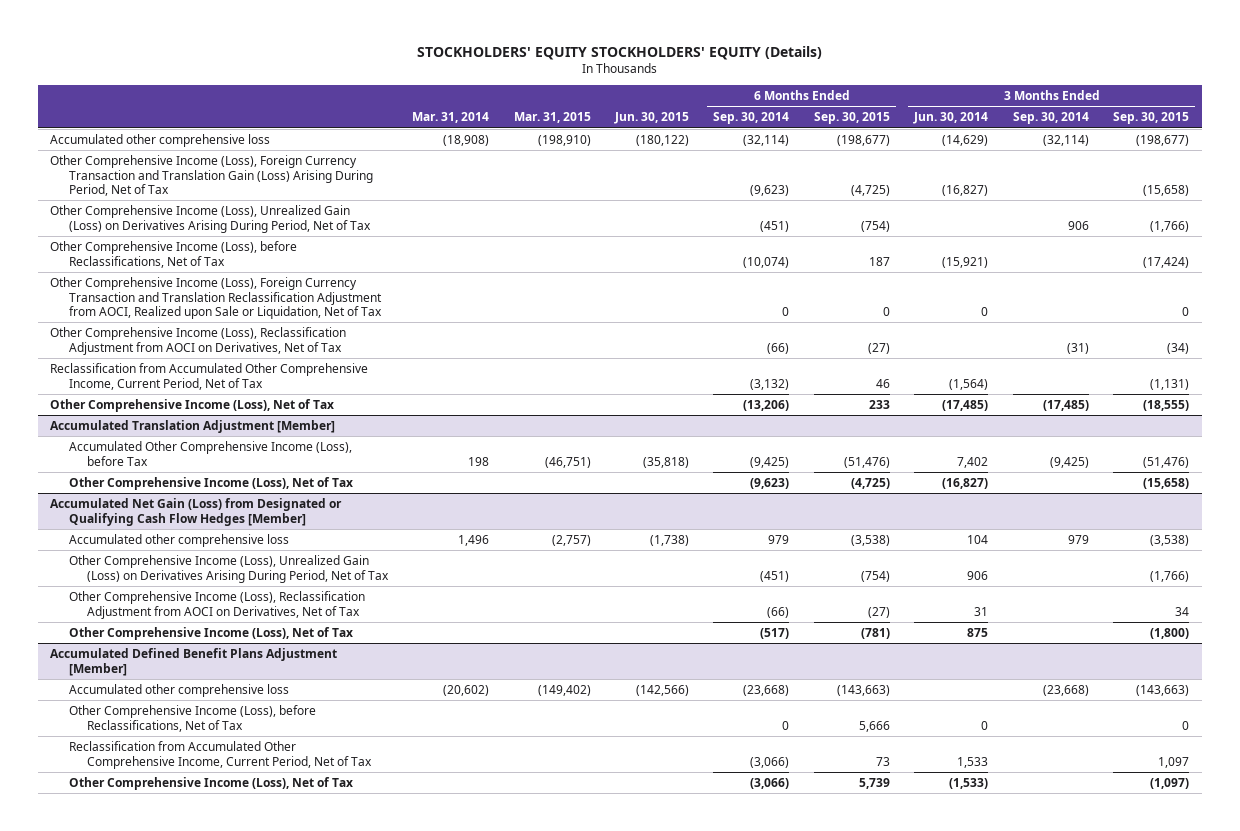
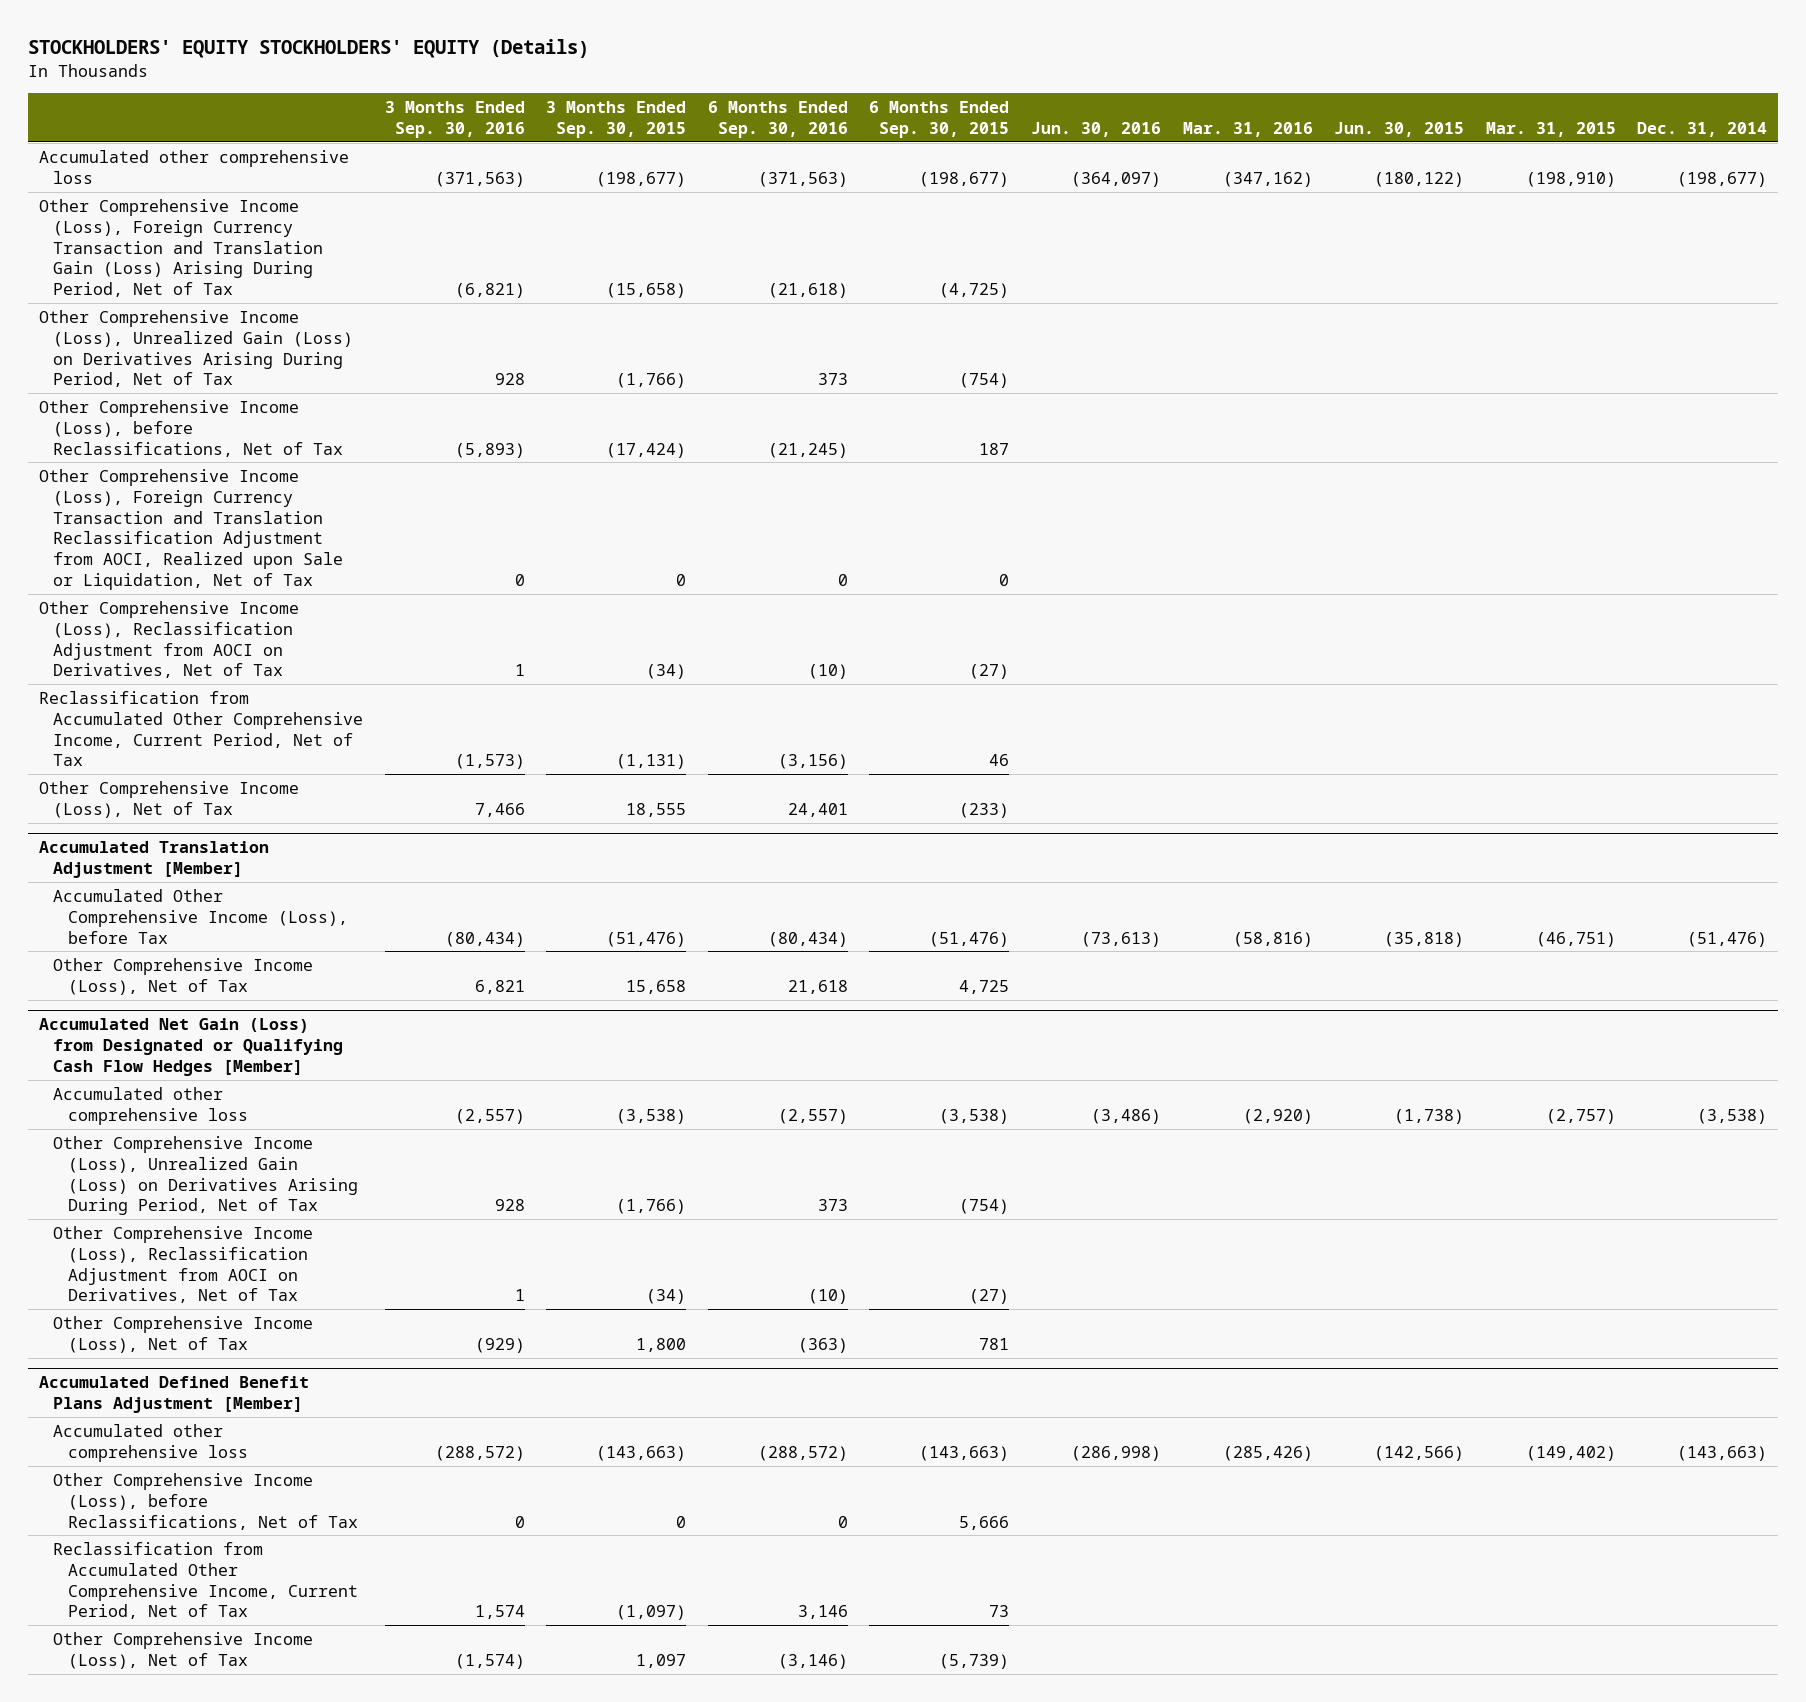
- | Mar. 31, 2014 | Mar. 31, 2015 | Jun. 30, 2015 | 6 Months Ended Sep. 30, 2014 | 6 Months Ended Sep. 30, 2015 | 3 Months Ended Jun. 30, 2014 | 3 Months Ended Sep. 30, 2014 | 3 Months Ended Sep. 30, 2015
+ | 3 Months Ended Sep. 30, 2016 | 3 Months Ended Sep. 30, 2015 | 6 Months Ended Sep. 30, 2016 | 6 Months Ended Sep. 30, 2015 | Jun. 30, 2016 | Mar. 31, 2016 | Jun. 30, 2015 | Mar. 31, 2015 | Dec. 31, 2014
- Other Comprehensive Income (Loss), Net of Tax | | | | (13,206) | 233 | (17,485) | (17,485) | (18,555)
+ Other Comprehensive Income (Loss), Net of Tax | 7,466 | 18,555 | 24,401 | (233) | | | | |
@ Accumulated Translation Adjustment [Member]
- Other Comprehensive Income (Loss), Net of Tax | | | | (9,623) | (4,725) | (16,827) | | (15,658)
+ Other Comprehensive Income (Loss), Net of Tax | 6,821 | 15,658 | 21,618 | 4,725 | | | | |
@ Accumulated Net Gain (Loss) from Designated or Qualifying Cash Flow Hedges [Member]
- Other Comprehensive Income (Loss), Reclassification Adjustment from AOCI on Derivatives, Net of Tax | | | | (66) | (27) | 31 | | 34
- Other Comprehensive Income (Loss), Net of Tax | | | | (517) | (781) | 875 | | (1,800)
+ Other Comprehensive Income (Loss), Reclassification Adjustment from AOCI on Derivatives, Net of Tax | 1 | (34) | (10) | (27) | | | | |
+ Other Comprehensive Income (Loss), Net of Tax | (929) | 1,800 | (363) | 781 | | | | |
@ Accumulated Defined Benefit Plans Adjustment [Member]
- Reclassification from Accumulated Other Comprehensive Income, Current Period, Net of Tax | | | | (3,066) | 73 | 1,533 | | 1,097
- Other Comprehensive Income (Loss), Net of Tax | | | | (3,066) | 5,739 | (1,533) | | (1,097)
+ Reclassification from Accumulated Other Comprehensive Income, Current Period, Net of Tax | 1,574 | (1,097) | 3,146 | 73 | | | | |
+ Other Comprehensive Income (Loss), Net of Tax | (1,574) | 1,097 | (3,146) | (5,739) | | | | |

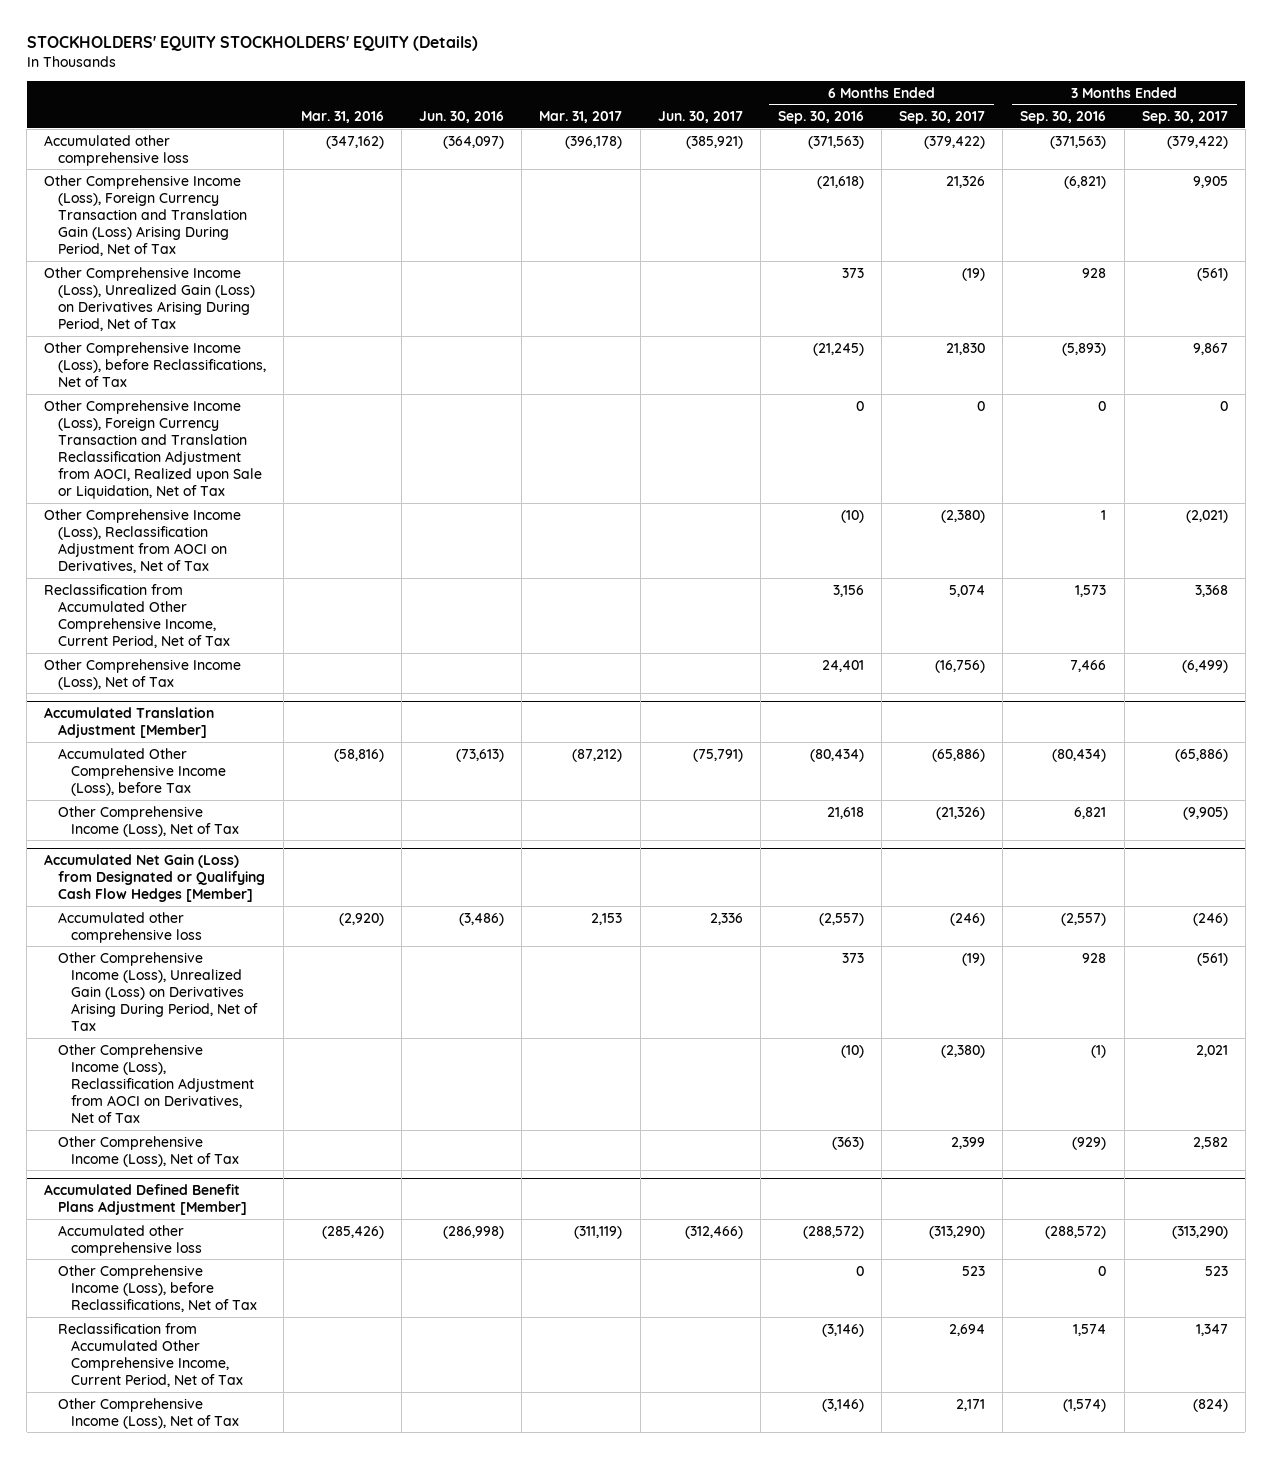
- | 3 Months Ended Sep. 30, 2016 | 3 Months Ended Sep. 30, 2015 | 6 Months Ended Sep. 30, 2016 | 6 Months Ended Sep. 30, 2015 | Jun. 30, 2016 | Mar. 31, 2016 | Jun. 30, 2015 | Mar. 31, 2015 | Dec. 31, 2014
+ | Mar. 31, 2016 | Jun. 30, 2016 | Mar. 31, 2017 | Jun. 30, 2017 | 6 Months Ended Sep. 30, 2016 | 6 Months Ended Sep. 30, 2017 | 3 Months Ended Sep. 30, 2016 | 3 Months Ended Sep. 30, 2017
- Reclassification from Accumulated Other Comprehensive Income, Current Period, Net of Tax | (1,573) | (1,131) | (3,156) | 46 | | | | |
+ Reclassification from Accumulated Other Comprehensive Income, Current Period, Net of Tax | | | | | 3,156 | 5,074 | 1,573 | 3,368
@ Accumulated Net Gain (Loss) from Designated or Qualifying Cash Flow Hedges [Member]
- Other Comprehensive Income (Loss), Reclassification Adjustment from AOCI on Derivatives, Net of Tax | 1 | (34) | (10) | (27) | | | | |
+ Other Comprehensive Income (Loss), Reclassification Adjustment from AOCI on Derivatives, Net of Tax | | | | | (10) | (2,380) | (1) | 2,021
@ Accumulated Defined Benefit Plans Adjustment [Member]
- Reclassification from Accumulated Other Comprehensive Income, Current Period, Net of Tax | 1,574 | (1,097) | 3,146 | 73 | | | | |
+ Reclassification from Accumulated Other Comprehensive Income, Current Period, Net of Tax | | | | | (3,146) | 2,694 | 1,574 | 1,347

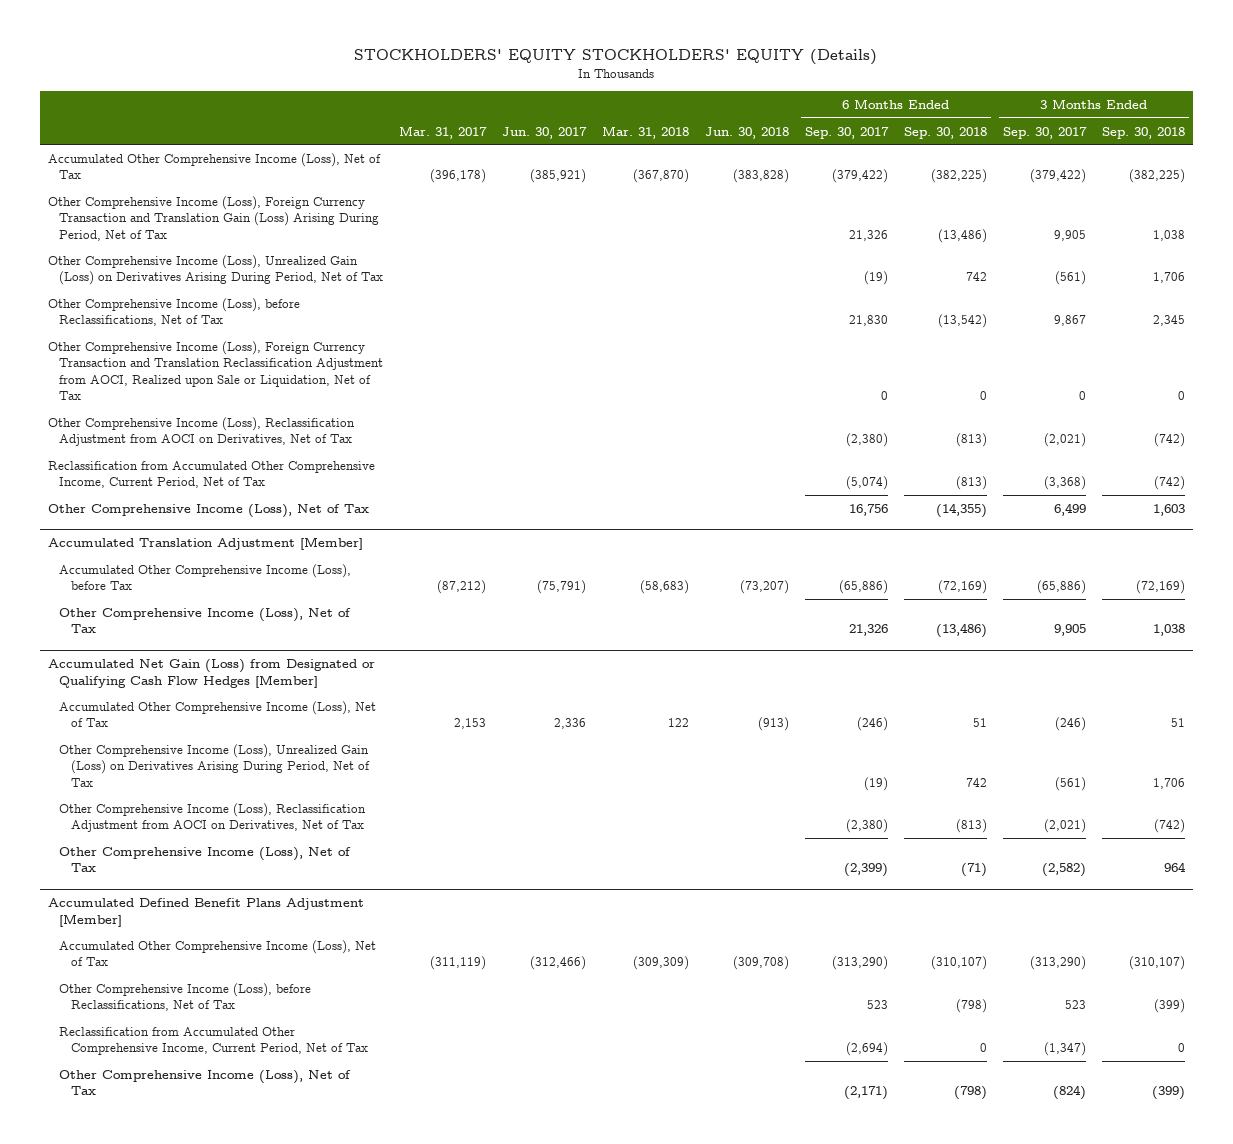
- | Mar. 31, 2016 | Jun. 30, 2016 | Mar. 31, 2017 | Jun. 30, 2017 | 6 Months Ended Sep. 30, 2016 | 6 Months Ended Sep. 30, 2017 | 3 Months Ended Sep. 30, 2016 | 3 Months Ended Sep. 30, 2017
+ | Mar. 31, 2017 | Jun. 30, 2017 | Mar. 31, 2018 | Jun. 30, 2018 | 6 Months Ended Sep. 30, 2017 | 6 Months Ended Sep. 30, 2018 | 3 Months Ended Sep. 30, 2017 | 3 Months Ended Sep. 30, 2018
- Accumulated other comprehensive loss | (347,162) | (364,097) | (396,178) | (385,921) | (371,563) | (379,422) | (371,563) | (379,422)
+ Accumulated Other Comprehensive Income (Loss), Net of Tax | (396,178) | (385,921) | (367,870) | (383,828) | (379,422) | (382,225) | (379,422) | (382,225)
- Reclassification from Accumulated Other Comprehensive Income, Current Period, Net of Tax | | | | | 3,156 | 5,074 | 1,573 | 3,368
- Other Comprehensive Income (Loss), Net of Tax | | | | | 24,401 | (16,756) | 7,466 | (6,499)
+ Reclassification from Accumulated Other Comprehensive Income, Current Period, Net of Tax | | | | | (5,074) | (813) | (3,368) | (742)
+ Other Comprehensive Income (Loss), Net of Tax | | | | | 16,756 | (14,355) | 6,499 | 1,603
@ Accumulated Translation Adjustment [Member]
- Other Comprehensive Income (Loss), Net of Tax | | | | | 21,618 | (21,326) | 6,821 | (9,905)
+ Other Comprehensive Income (Loss), Net of Tax | | | | | 21,326 | (13,486) | 9,905 | 1,038
@ Accumulated Net Gain (Loss) from Designated or Qualifying Cash Flow Hedges [Member]
- Accumulated other comprehensive loss | (2,920) | (3,486) | 2,153 | 2,336 | (2,557) | (246) | (2,557) | (246)
+ Accumulated Other Comprehensive Income (Loss), Net of Tax | 2,153 | 2,336 | 122 | (913) | (246) | 51 | (246) | 51
- Other Comprehensive Income (Loss), Reclassification Adjustment from AOCI on Derivatives, Net of Tax | | | | | (10) | (2,380) | (1) | 2,021
- Other Comprehensive Income (Loss), Net of Tax | | | | | (363) | 2,399 | (929) | 2,582
+ Other Comprehensive Income (Loss), Reclassification Adjustment from AOCI on Derivatives, Net of Tax | | | | | (2,380) | (813) | (2,021) | (742)
+ Other Comprehensive Income (Loss), Net of Tax | | | | | (2,399) | (71) | (2,582) | 964
@ Accumulated Defined Benefit Plans Adjustment [Member]
- Accumulated other comprehensive loss | (285,426) | (286,998) | (311,119) | (312,466) | (288,572) | (313,290) | (288,572) | (313,290)
+ Accumulated Other Comprehensive Income (Loss), Net of Tax | (311,119) | (312,466) | (309,309) | (309,708) | (313,290) | (310,107) | (313,290) | (310,107)
- Reclassification from Accumulated Other Comprehensive Income, Current Period, Net of Tax | | | | | (3,146) | 2,694 | 1,574 | 1,347
- Other Comprehensive Income (Loss), Net of Tax | | | | | (3,146) | 2,171 | (1,574) | (824)
+ Reclassification from Accumulated Other Comprehensive Income, Current Period, Net of Tax | | | | | (2,694) | 0 | (1,347) | 0
+ Other Comprehensive Income (Loss), Net of Tax | | | | | (2,171) | (798) | (824) | (399)

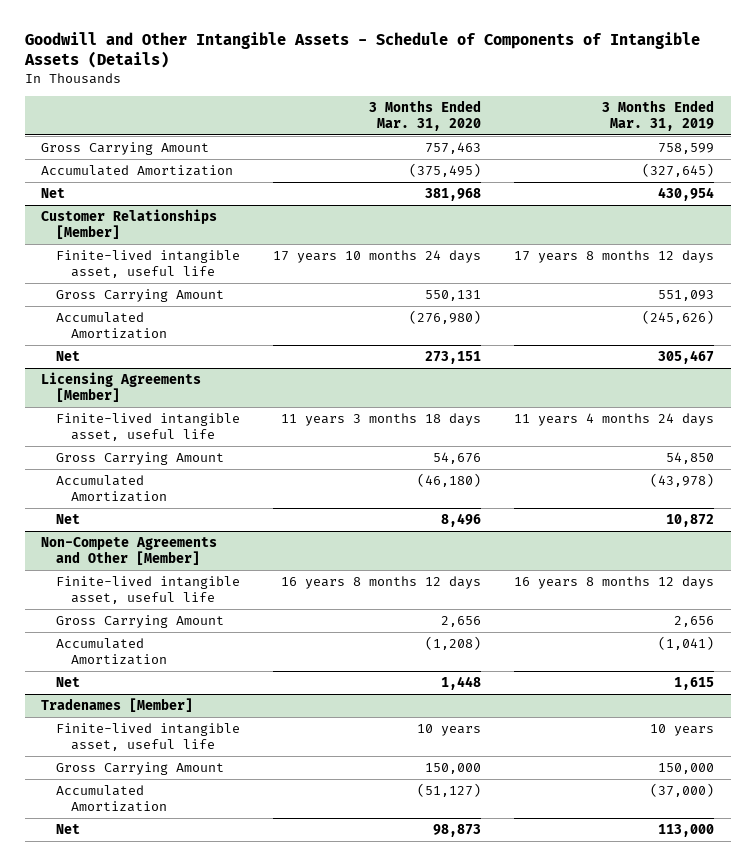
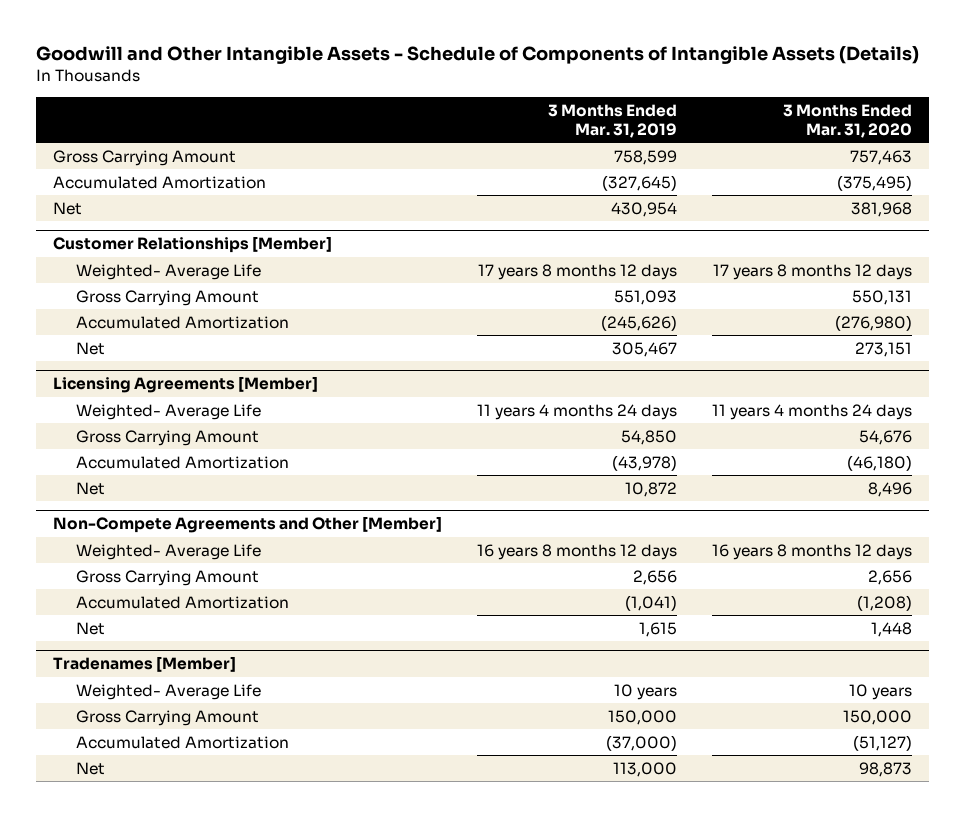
- | 3 Months Ended Mar. 31, 2020 | 3 Months Ended Mar. 31, 2019
+ | 3 Months Ended Mar. 31, 2019 | 3 Months Ended Mar. 31, 2020
@ Customer Relationships [Member]
- Finite-lived intangible asset, useful life | 17 years 10 months 24 days | 17 years 8 months 12 days
+ Weighted- Average Life | 17 years 8 months 12 days | 17 years 8 months 12 days
@ Licensing Agreements [Member]
- Finite-lived intangible asset, useful life | 11 years 3 months 18 days | 11 years 4 months 24 days
+ Weighted- Average Life | 11 years 4 months 24 days | 11 years 4 months 24 days
@ Non-Compete Agreements and Other [Member]
- Finite-lived intangible asset, useful life | 16 years 8 months 12 days | 16 years 8 months 12 days
+ Weighted- Average Life | 16 years 8 months 12 days | 16 years 8 months 12 days
@ Tradenames [Member]
- Finite-lived intangible asset, useful life | 10 years | 10 years
+ Weighted- Average Life | 10 years | 10 years

